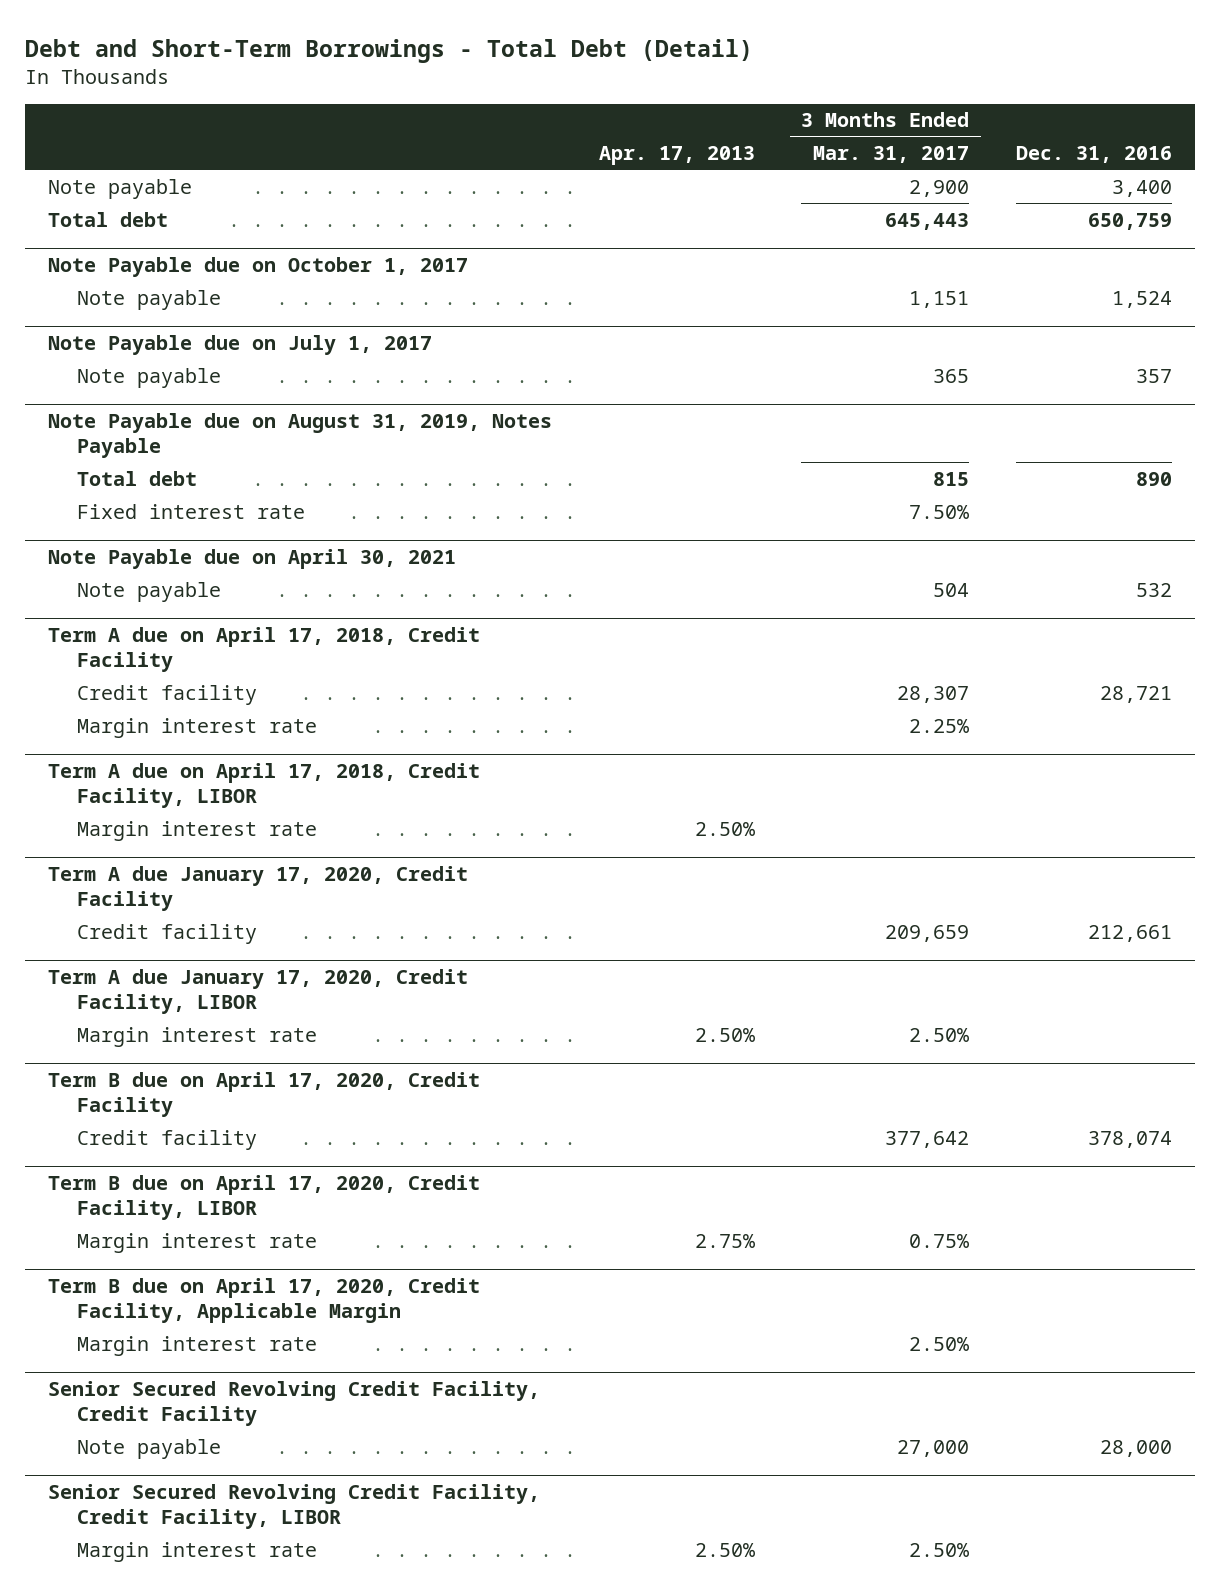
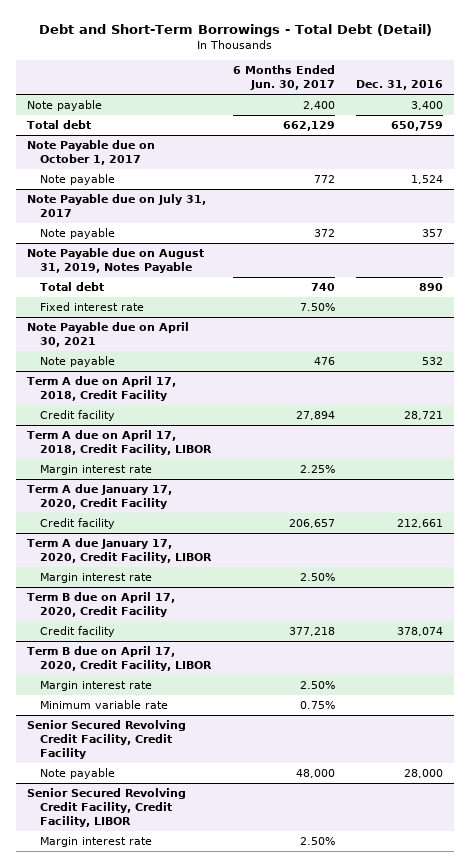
- | Apr. 17, 2013 | 3 Months Ended Mar. 31, 2017 | Dec. 31, 2016
+ | 6 Months Ended Jun. 30, 2017 | Dec. 31, 2016
- Note Payable due on July 1, 2017
+ Note Payable due on July 31, 2017
@ Term A due on April 17, 2018, Credit Facility
- Margin interest rate | | 2.25% |
- Term B due on April 17, 2020, Credit Facility, Applicable Margin
- Margin interest rate | | 2.50% |
@ Term B due on April 17, 2020, Credit Facility, LIBOR
+ Minimum variable rate | 0.75% |

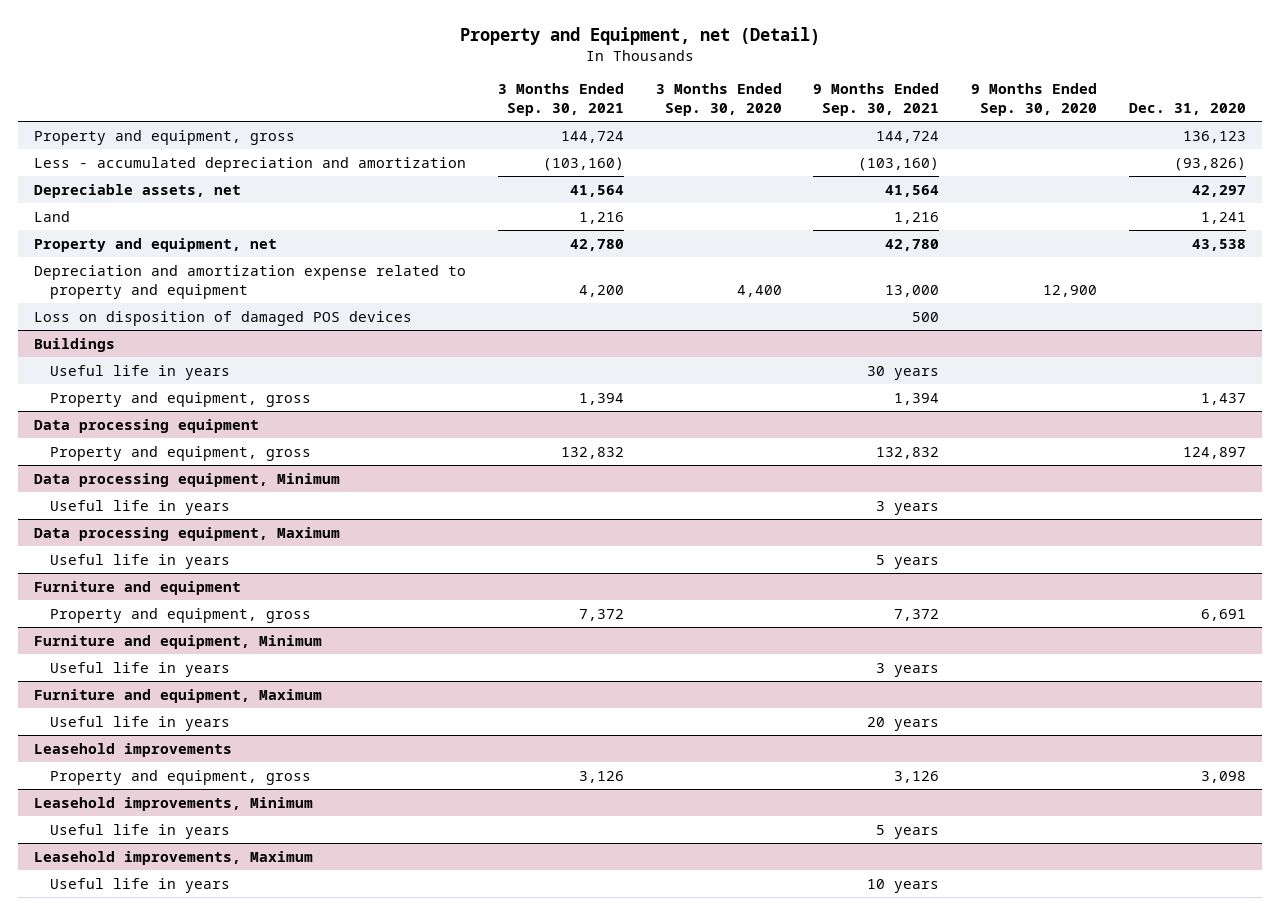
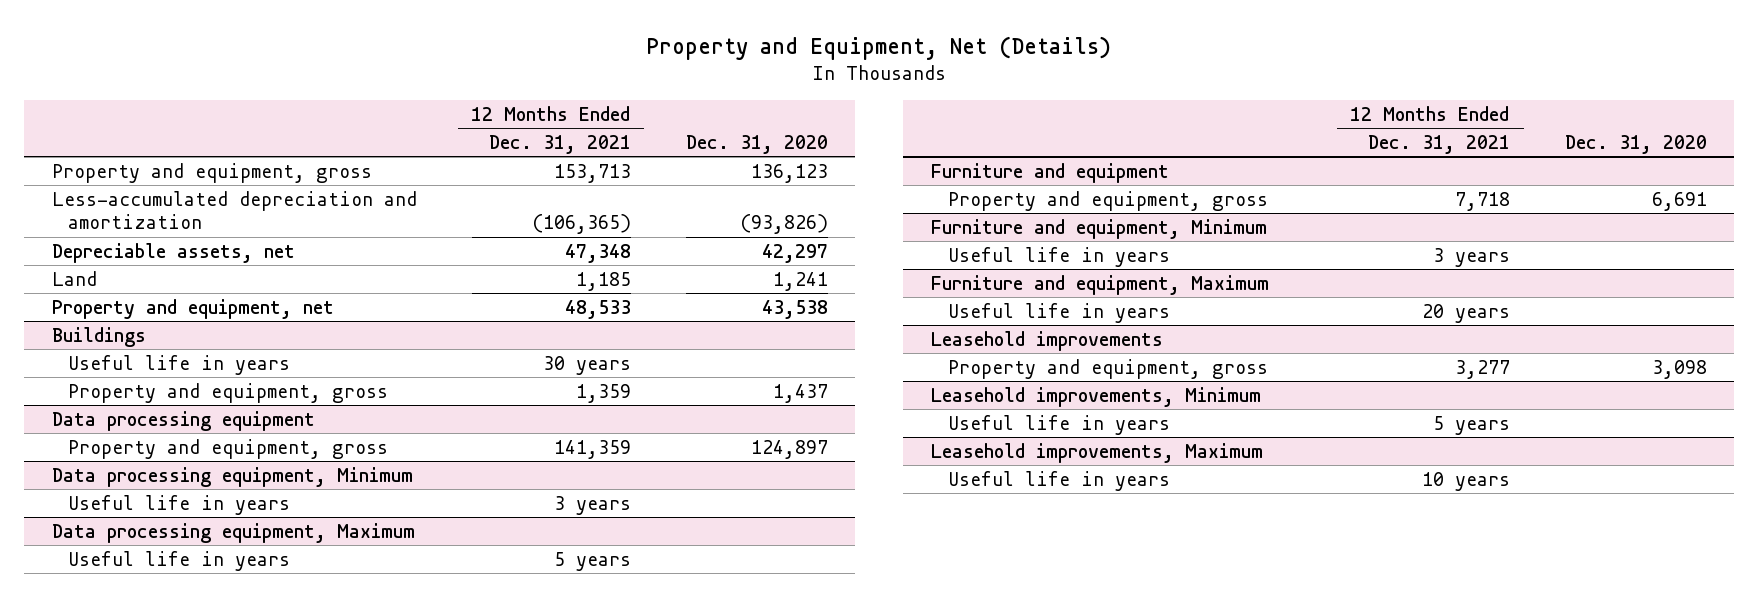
- Property and Equipment, net (Detail)
+ Property and Equipment, Net (Details)
- | 3 Months Ended Sep. 30, 2021 | 3 Months Ended Sep. 30, 2020 | 9 Months Ended Sep. 30, 2021 | 9 Months Ended Sep. 30, 2020 | Dec. 31, 2020
+ | 12 Months Ended Dec. 31, 2021 | Dec. 31, 2020
- Less - accumulated depreciation and amortization | (103,160) | | (103,160) | | (93,826)
+ Less-accumulated depreciation and amortization | (106,365) | (93,826)
- Depreciation and amortization expense related to property and equipment | 4,200 | 4,400 | 13,000 | 12,900 |
- Loss on disposition of damaged POS devices | | | 500 | |

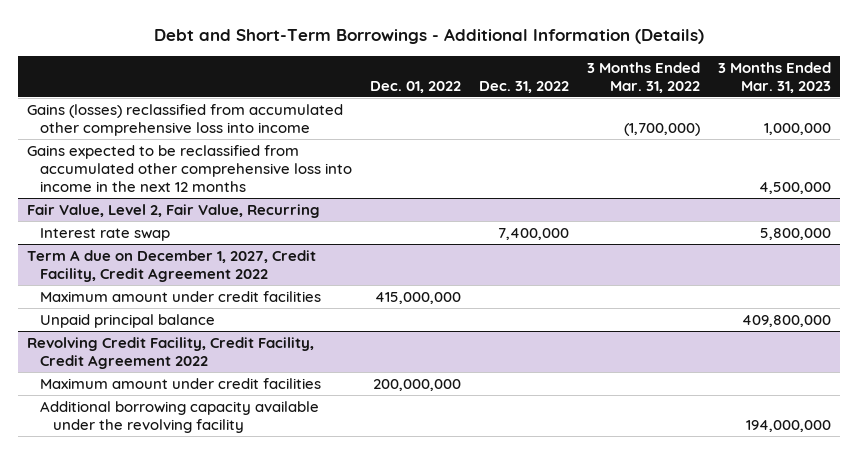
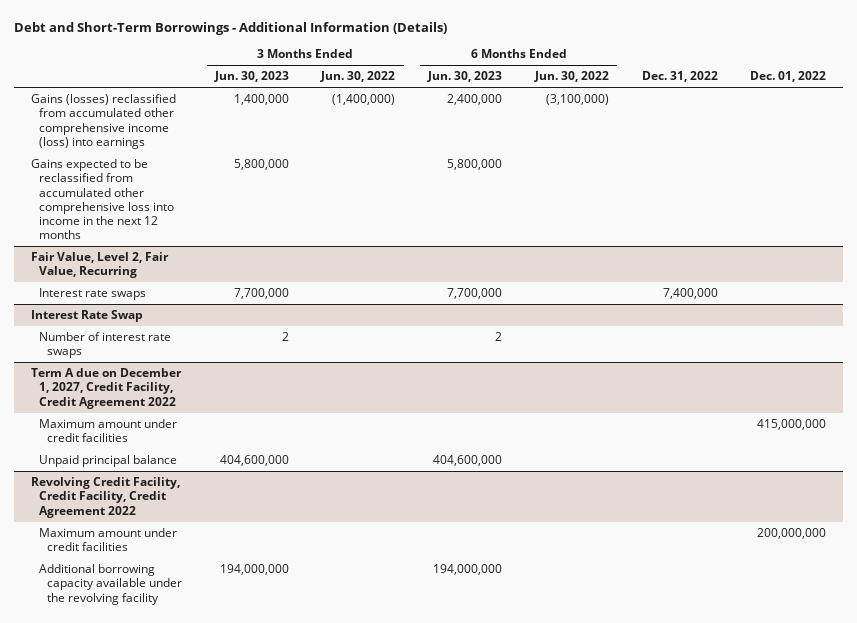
- | Dec. 01, 2022 | Dec. 31, 2022 | 3 Months Ended Mar. 31, 2022 | 3 Months Ended Mar. 31, 2023
+ | 3 Months Ended Jun. 30, 2023 | 3 Months Ended Jun. 30, 2022 | 6 Months Ended Jun. 30, 2023 | 6 Months Ended Jun. 30, 2022 | Dec. 31, 2022 | Dec. 01, 2022
- Gains (losses) reclassified from accumulated other comprehensive loss into income | | | (1,700,000) | 1,000,000
+ Gains (losses) reclassified from accumulated other comprehensive income (loss) into earnings | 1,400,000 | (1,400,000) | 2,400,000 | (3,100,000) | |
@ Fair Value, Level 2, Fair Value, Recurring
- Interest rate swap | | 7,400,000 | | 5,800,000
+ Interest rate swaps | 7,700,000 | | 7,700,000 | | 7,400,000 |
+ Interest Rate Swap
+ Number of interest rate swaps | 2 | | 2 | | |

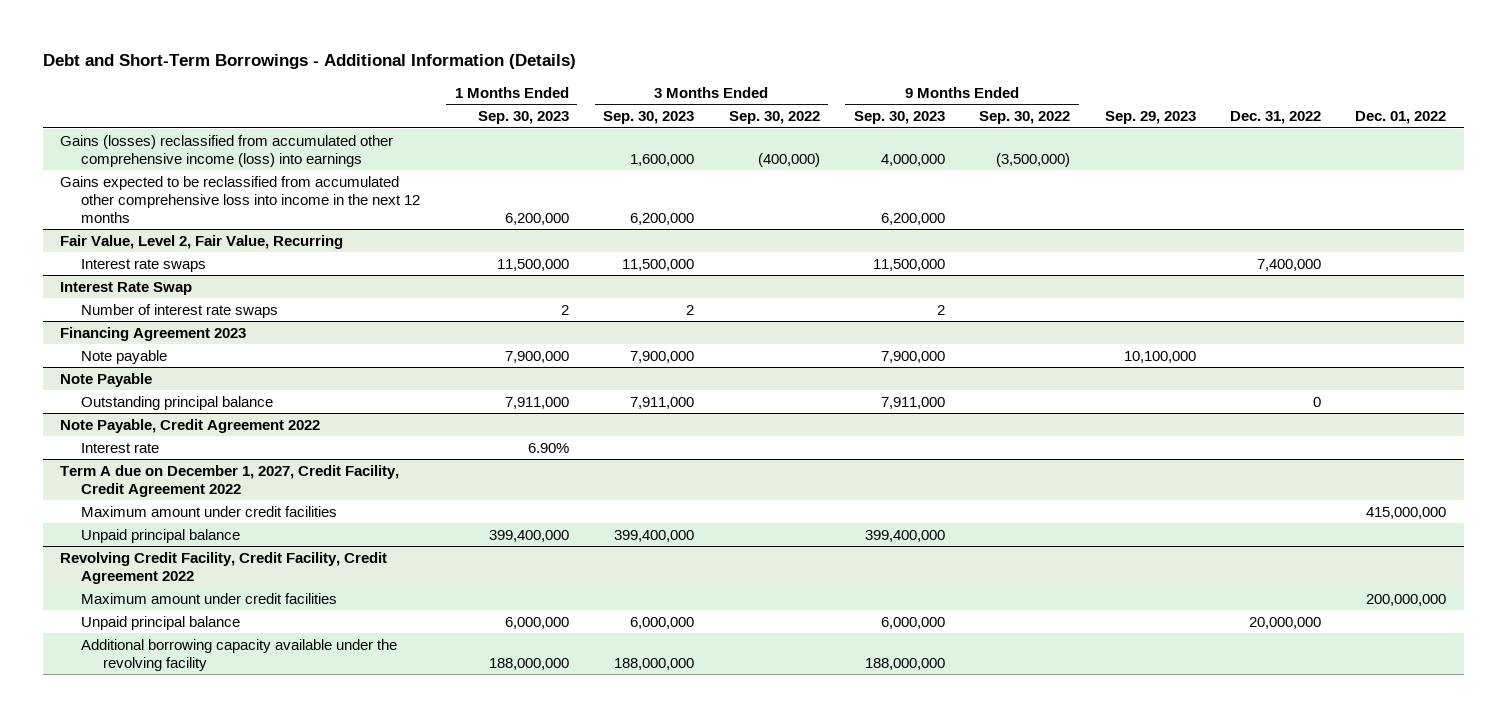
- | 3 Months Ended Jun. 30, 2023 | 3 Months Ended Jun. 30, 2022 | 6 Months Ended Jun. 30, 2023 | 6 Months Ended Jun. 30, 2022 | Dec. 31, 2022 | Dec. 01, 2022
+ | 1 Months Ended Sep. 30, 2023 | 3 Months Ended Sep. 30, 2023 | 3 Months Ended Sep. 30, 2022 | 9 Months Ended Sep. 30, 2023 | 9 Months Ended Sep. 30, 2022 | Sep. 29, 2023 | Dec. 31, 2022 | Dec. 01, 2022
+ Financing Agreement 2023
+ Note payable | 7,900,000 | 7,900,000 | | 7,900,000 | | 10,100,000 | |
+ Note Payable
+ Outstanding principal balance | 7,911,000 | 7,911,000 | | 7,911,000 | | | 0 |
+ Note Payable, Credit Agreement 2022
+ Interest rate | 6.90% | | | | | | |
@ Revolving Credit Facility, Credit Facility, Credit Agreement 2022
+ Unpaid principal balance | 6,000,000 | 6,000,000 | | 6,000,000 | | | 20,000,000 |

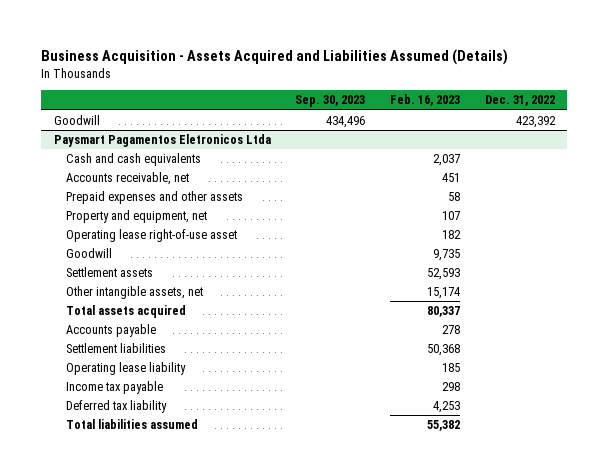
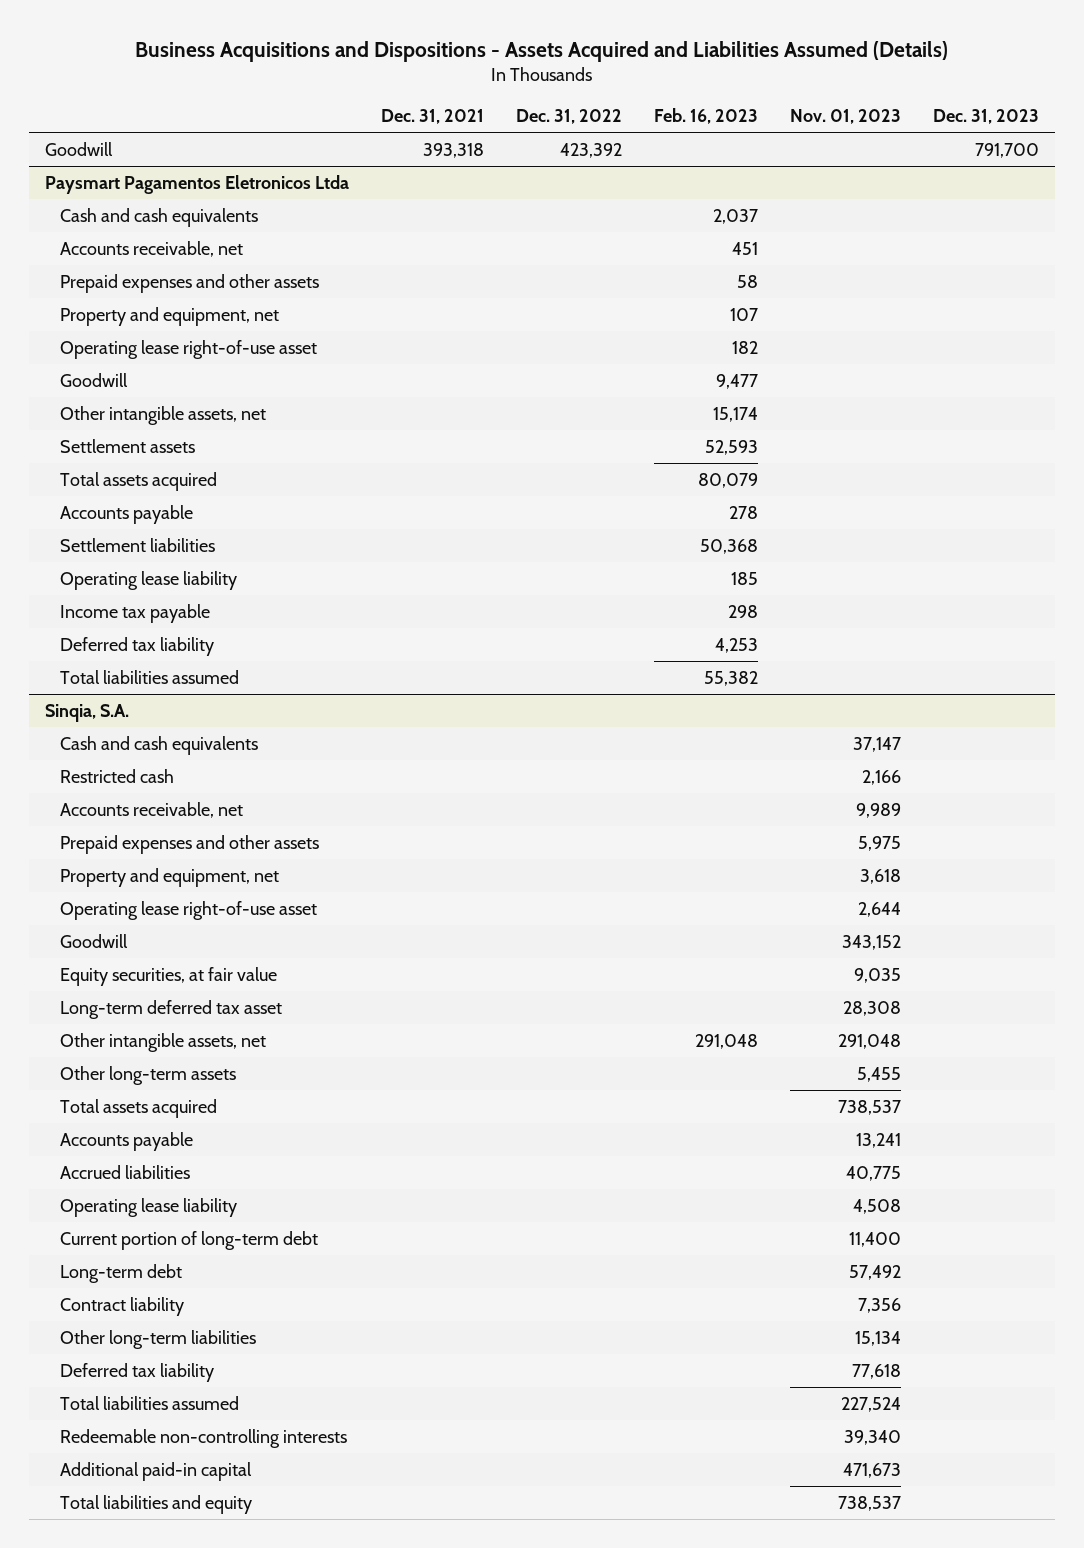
- Business Acquisition - Assets Acquired and Liabilities Assumed (Details)
+ Business Acquisitions and Dispositions - Assets Acquired and Liabilities Assumed (Details)
- | Sep. 30, 2023 | Feb. 16, 2023 | Dec. 31, 2022
+ | Dec. 31, 2021 | Dec. 31, 2022 | Feb. 16, 2023 | Nov. 01, 2023 | Dec. 31, 2023
@ Paysmart Pagamentos Eletronicos Ltda
- Goodwill | | 9,735 |
+ Goodwill | | | 9,477 | |
- Total assets acquired | | 80,337 |
moved down: Settlement assets | | | 52,593 | |
+ Total assets acquired | | | 80,079 | |
+ Sinqia, S.A.
+ Cash and cash equivalents | | | | 37,147 |
+ Restricted cash | | | | 2,166 |
+ Accounts receivable, net | | | | 9,989 |
+ Prepaid expenses and other assets | | | | 5,975 |
+ Property and equipment, net | | | | 3,618 |
+ Operating lease right-of-use asset | | | | 2,644 |
+ Goodwill | | | | 343,152 |
+ Equity securities, at fair value | | | | 9,035 |
+ Long-term deferred tax asset | | | | 28,308 |
+ Other intangible assets, net | | | 291,048 | 291,048 |
+ Other long-term assets | | | | 5,455 |
+ Total assets acquired | | | | 738,537 |
+ Accounts payable | | | | 13,241 |
+ Accrued liabilities | | | | 40,775 |
+ Operating lease liability | | | | 4,508 |
+ Current portion of long-term debt | | | | 11,400 |
+ Long-term debt | | | | 57,492 |
+ Contract liability | | | | 7,356 |
+ Other long-term liabilities | | | | 15,134 |
+ Deferred tax liability | | | | 77,618 |
+ Total liabilities assumed | | | | 227,524 |
+ Redeemable non-controlling interests | | | | 39,340 |
+ Additional paid-in capital | | | | 471,673 |
+ Total liabilities and equity | | | | 738,537 |

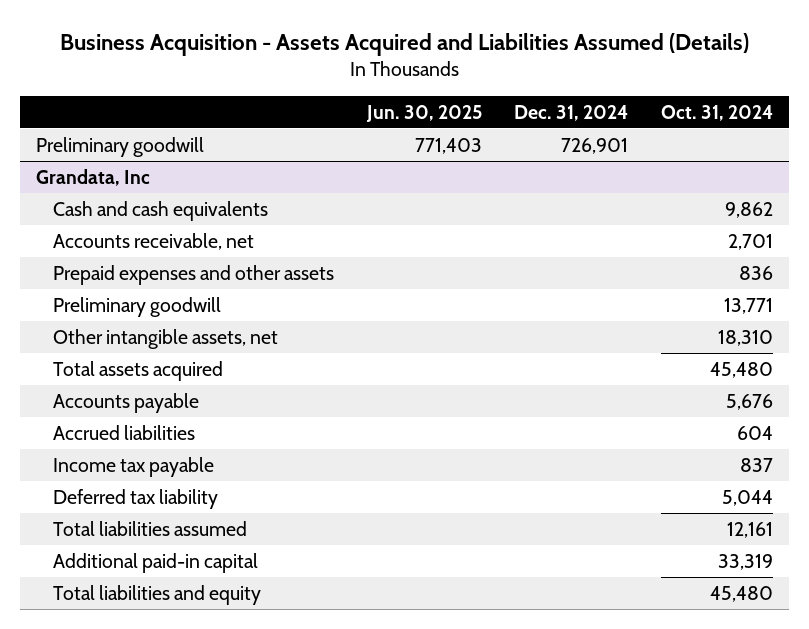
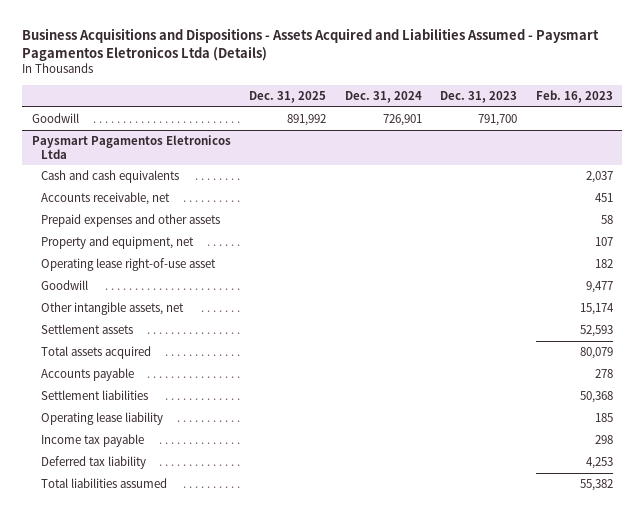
- Business Acquisition - Assets Acquired and Liabilities Assumed (Details)
+ Business Acquisitions and Dispositions - Assets Acquired and Liabilities Assumed - Paysmart Pagamentos Eletronicos Ltda (Details)
- | Jun. 30, 2025 | Dec. 31, 2024 | Oct. 31, 2024
+ | Dec. 31, 2025 | Dec. 31, 2024 | Dec. 31, 2023 | Feb. 16, 2023
- Preliminary goodwill | 771,403 | 726,901 |
- Grandata, Inc
- Cash and cash equivalents | | | 9,862
- Accounts receivable, net | | | 2,701
- Prepaid expenses and other assets | | | 836
- Preliminary goodwill | | | 13,771
- Other intangible assets, net | | | 18,310
- Total assets acquired | | | 45,480
- Accounts payable | | | 5,676
- Accrued liabilities | | | 604
- Income tax payable | | | 837
- Deferred tax liability | | | 5,044
- Total liabilities assumed | | | 12,161
- Additional paid-in capital | | | 33,319
- Total liabilities and equity | | | 45,480
+ Goodwill | 891,992 | 726,901 | 791,700 |
+ Paysmart Pagamentos Eletronicos Ltda
+ Cash and cash equivalents | | | | 2,037
+ Accounts receivable, net | | | | 451
+ Prepaid expenses and other assets | | | | 58
+ Property and equipment, net | | | | 107
+ Operating lease right-of-use asset | | | | 182
+ Goodwill | | | | 9,477
+ Other intangible assets, net | | | | 15,174
+ Settlement assets | | | | 52,593
+ Total assets acquired | | | | 80,079
+ Accounts payable | | | | 278
+ Settlement liabilities | | | | 50,368
+ Operating lease liability | | | | 185
+ Income tax payable | | | | 298
+ Deferred tax liability | | | | 4,253
+ Total liabilities assumed | | | | 55,382

